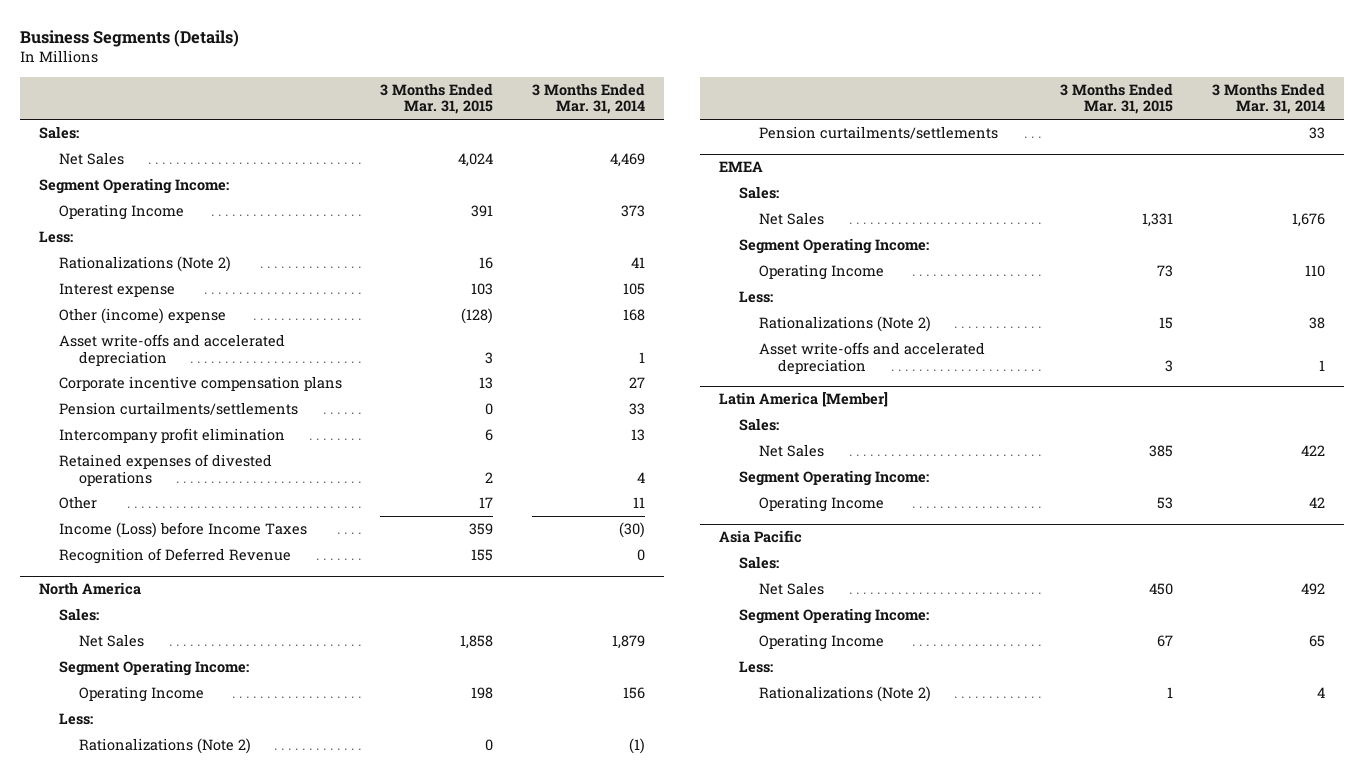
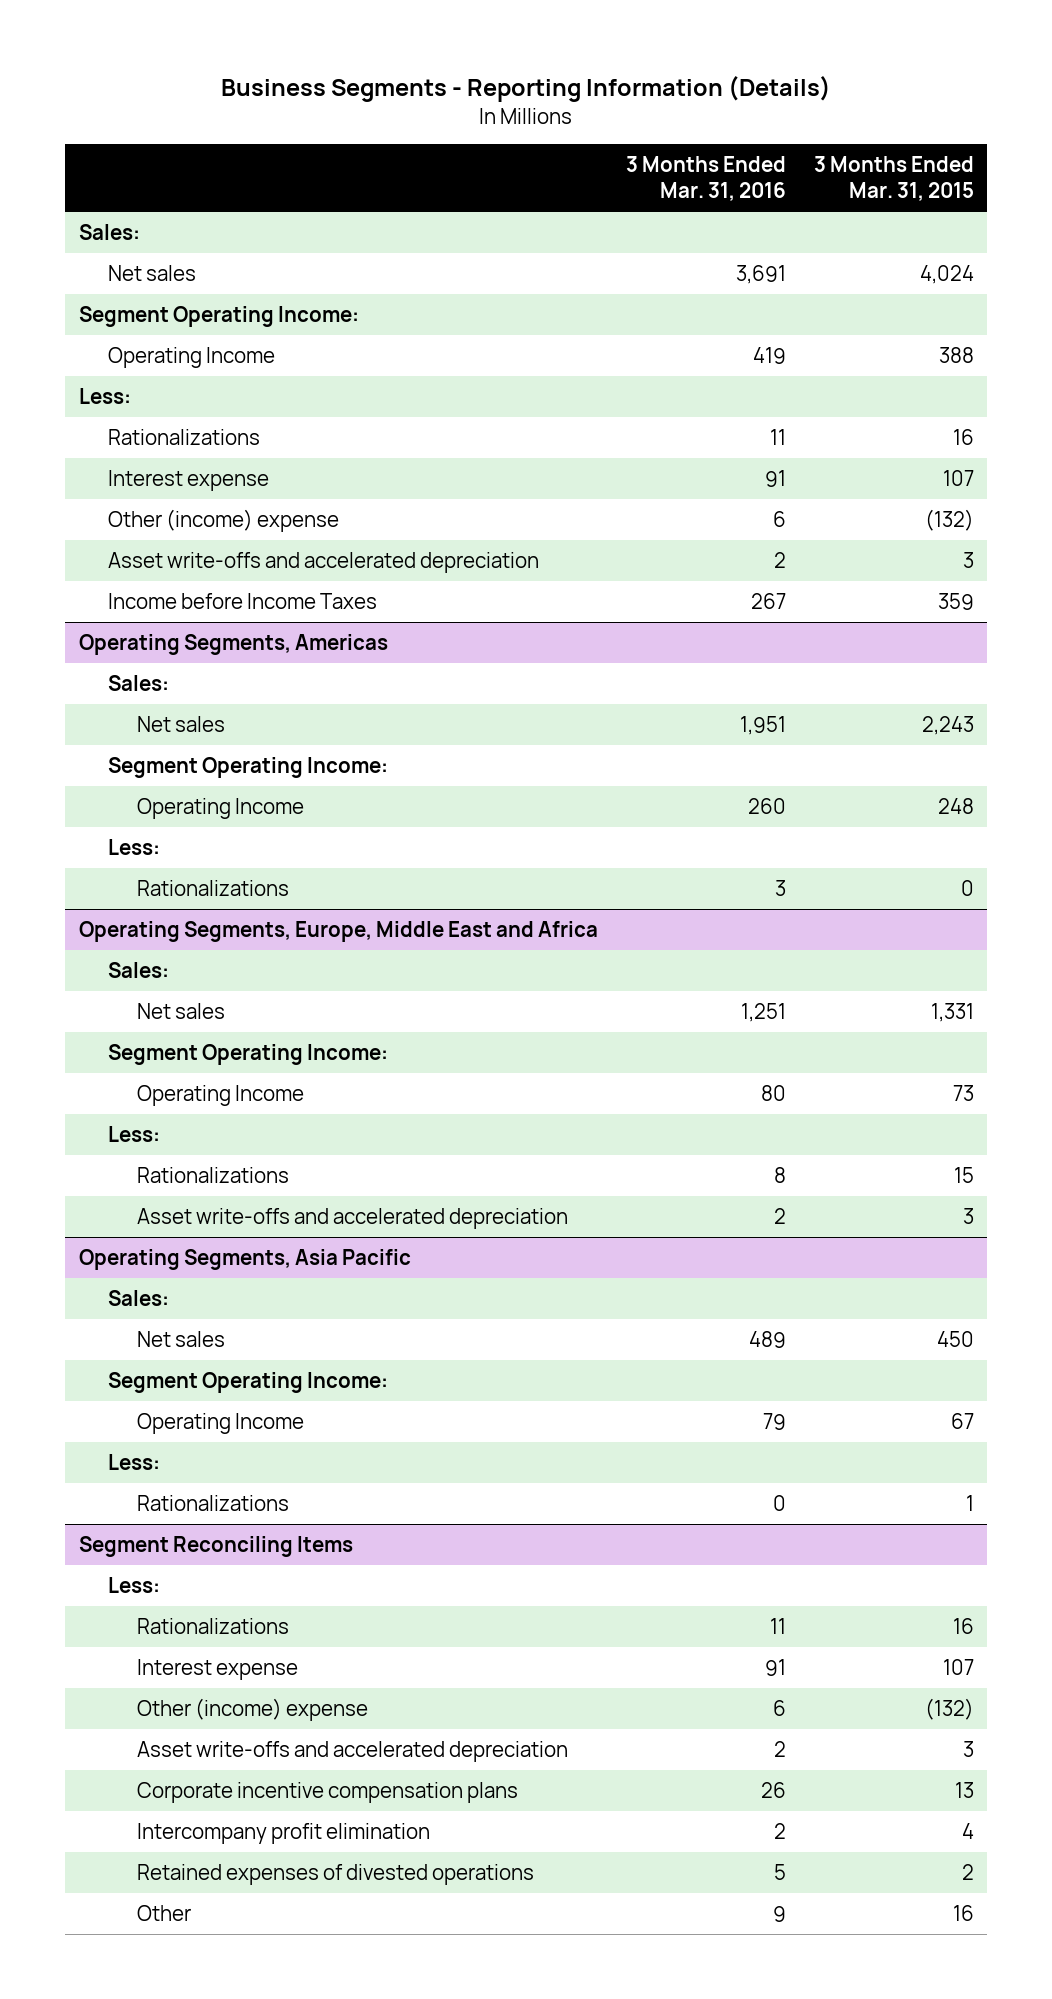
- Business Segments (Details)
+ Business Segments - Reporting Information (Details)
- | 3 Months Ended Mar. 31, 2015 | 3 Months Ended Mar. 31, 2014
+ | 3 Months Ended Mar. 31, 2016 | 3 Months Ended Mar. 31, 2015
- Net Sales | 4,024 | 4,469
+ Net sales | 3,691 | 4,024
- Operating Income | 391 | 373
+ Operating Income | 419 | 388
- Rationalizations (Note 2) | 16 | 41
- Interest expense | 103 | 105
- Other (income) expense | (128) | 168
+ Rationalizations | 11 | 16
+ Interest expense | 91 | 107
+ Other (income) expense | 6 | (132)
- Corporate incentive compensation plans | 13 | 27
- Pension curtailments/settlements | 0 | 33
- Intercompany profit elimination | 6 | 13
- Retained expenses of divested operations | 2 | 4
- Other | 17 | 11
- Income (Loss) before Income Taxes | 359 | (30)
- Recognition of Deferred Revenue | 155 | 0
- North America
+ Income before Income Taxes | 267 | 359
+ Operating Segments, Americas
- Net Sales | 1,858 | 1,879
+ Net sales | 1,951 | 2,243
- Operating Income | 198 | 156
+ Operating Income | 260 | 248
- Rationalizations (Note 2) | 0 | (1)
- Pension curtailments/settlements | | 33
- EMEA
+ Rationalizations | 3 | 0
+ Operating Segments, Europe, Middle East and Africa
- Net Sales | 1,331 | 1,676
+ Net sales | 1,251 | 1,331
- Rationalizations (Note 2) | 15 | 38
+ Rationalizations | 8 | 15
- Latin America [Member]
- Sales:
- Net Sales | 385 | 422
- Segment Operating Income:
- Operating Income | 53 | 42
- Asia Pacific
+ Operating Segments, Asia Pacific
- Net Sales | 450 | 492
+ Net sales | 489 | 450
- Rationalizations (Note 2) | 1 | 4
+ Rationalizations | 0 | 1
+ Segment Reconciling Items
+ Less:
+ Rationalizations | 11 | 16
+ Interest expense | 91 | 107
+ Other (income) expense | 6 | (132)
+ Asset write-offs and accelerated depreciation | 2 | 3
+ Corporate incentive compensation plans | 26 | 13
+ Intercompany profit elimination | 2 | 4
+ Retained expenses of divested operations | 5 | 2
+ Other | 9 | 16

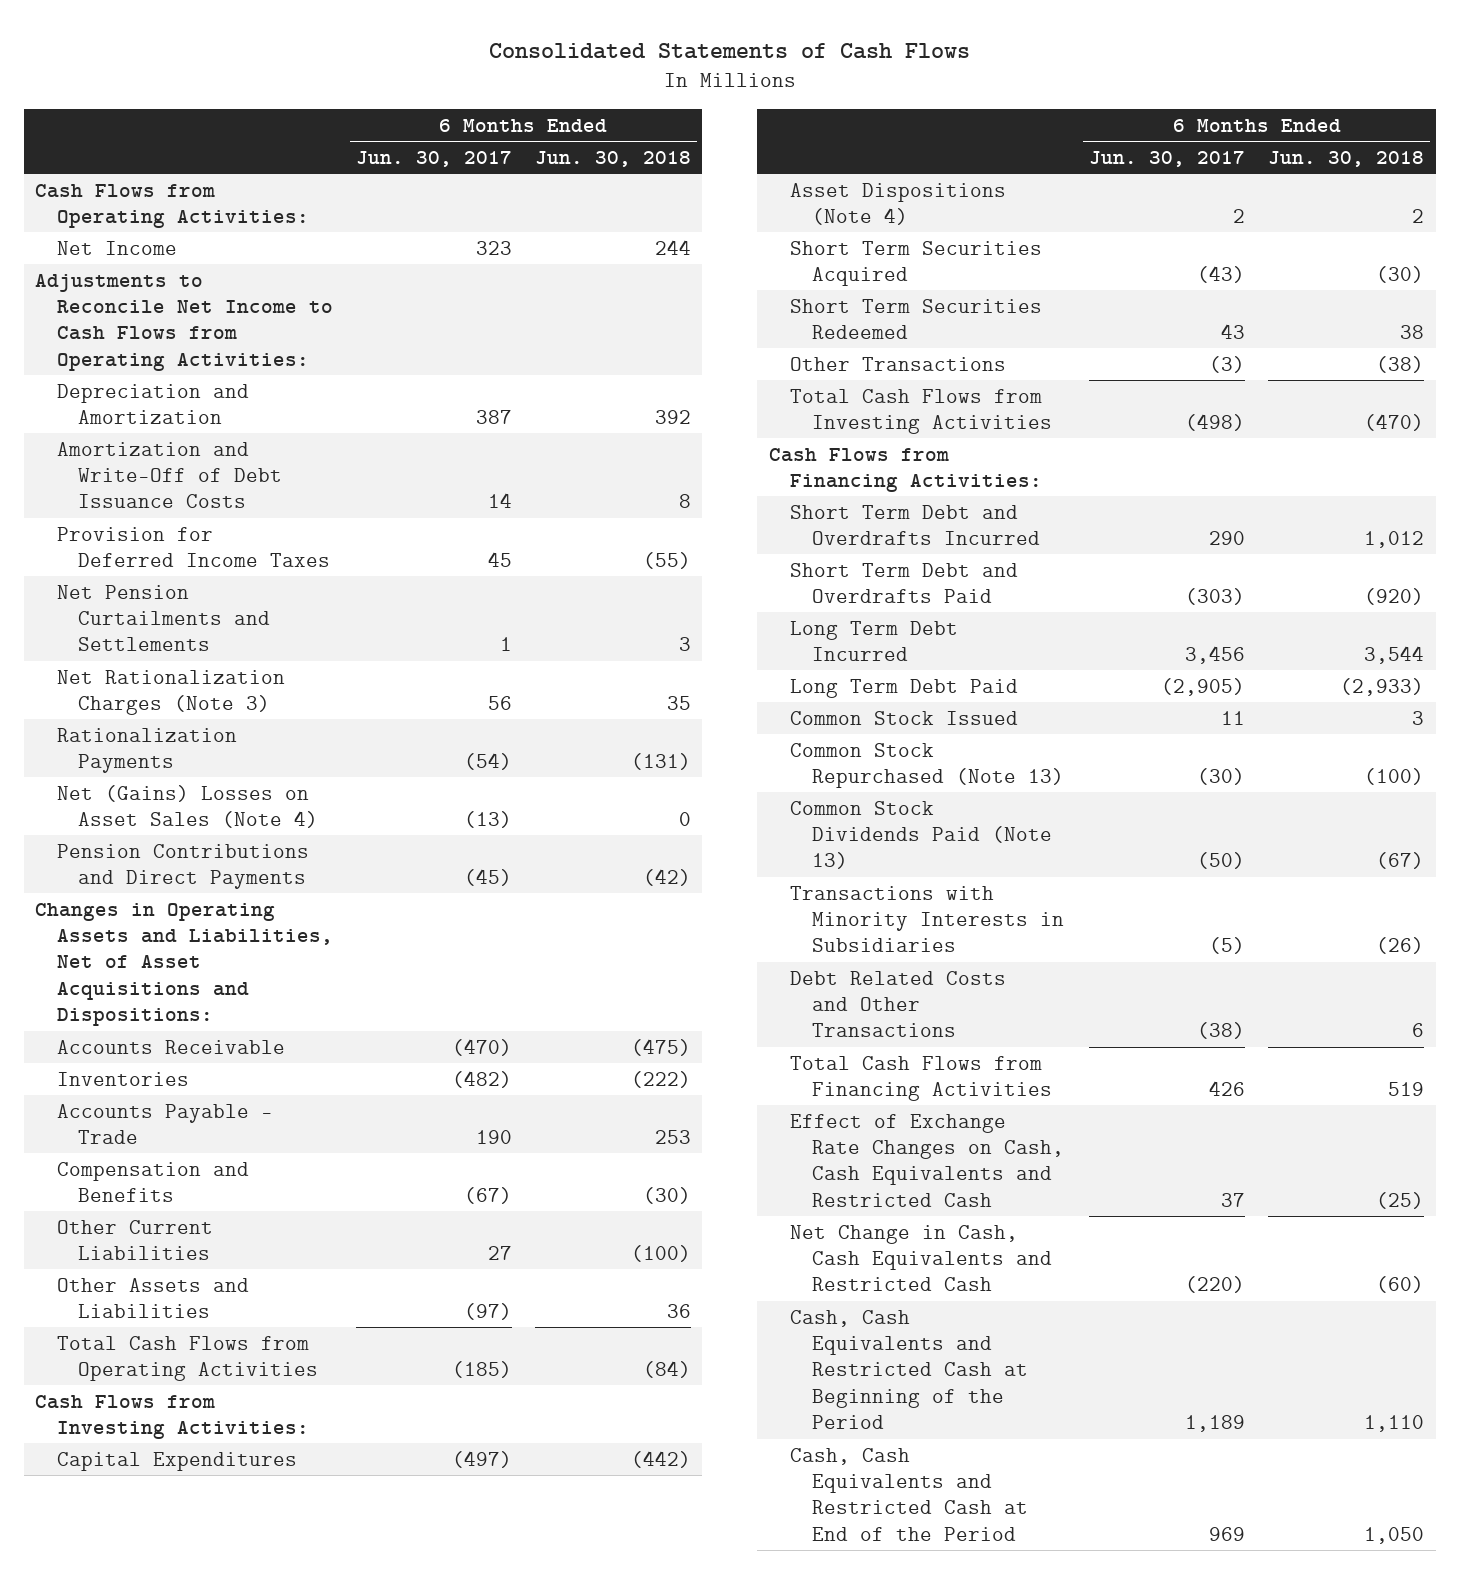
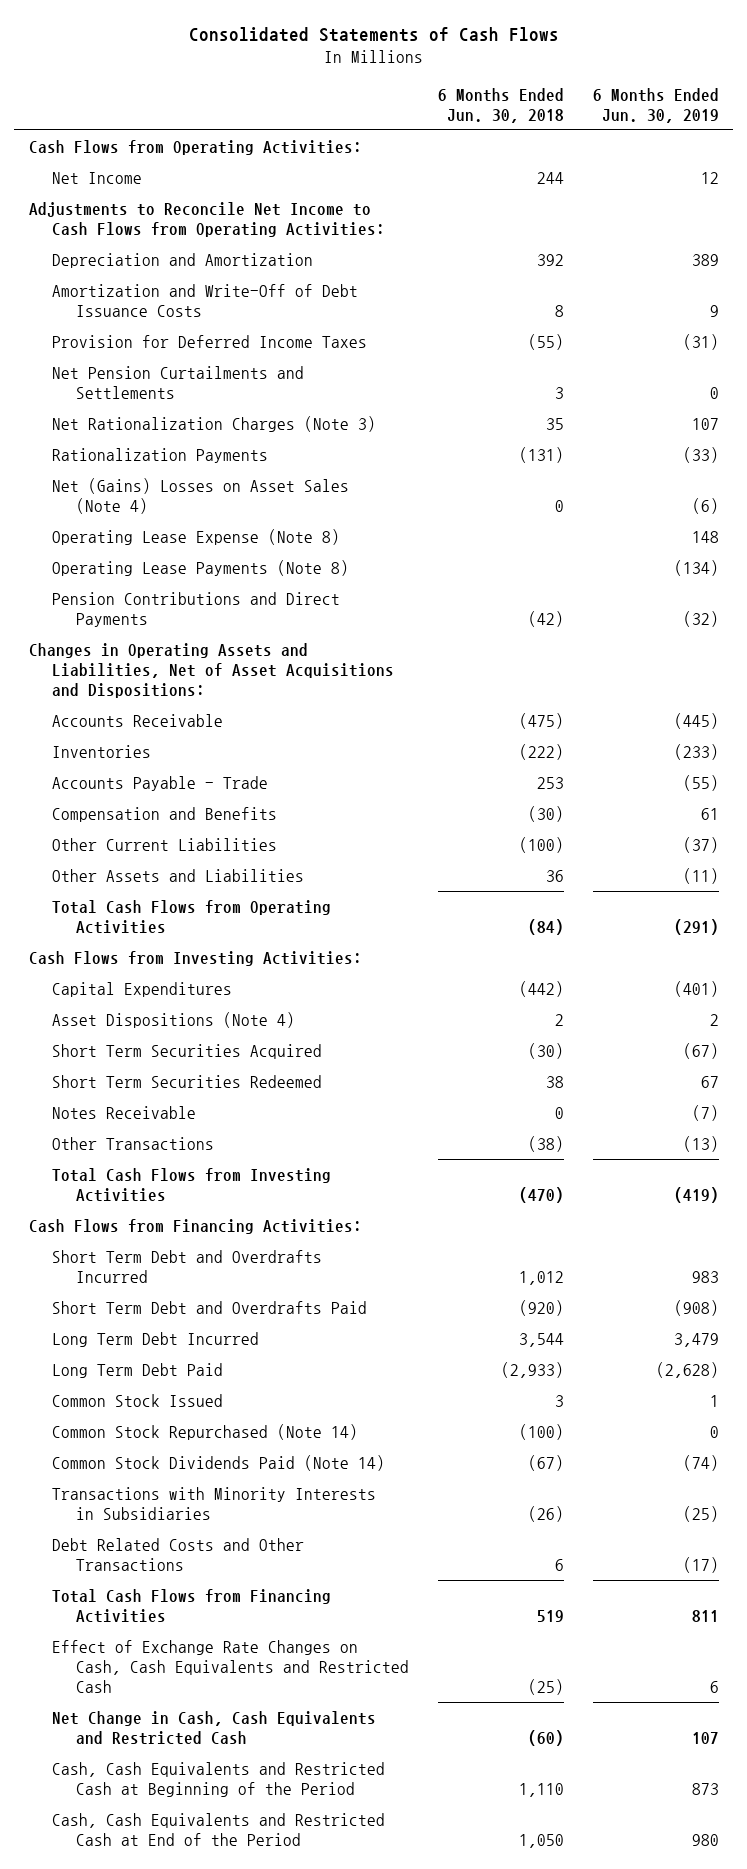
- | 6 Months Ended Jun. 30, 2017 | 6 Months Ended Jun. 30, 2018
+ | 6 Months Ended Jun. 30, 2018 | 6 Months Ended Jun. 30, 2019
+ Operating Lease Expense (Note 8) | | 148
+ Operating Lease Payments (Note 8) | | (134)
+ Notes Receivable | 0 | (7)
- Common Stock Repurchased (Note 13) | (30) | (100)
- Common Stock Dividends Paid (Note 13) | (50) | (67)
+ Common Stock Repurchased (Note 14) | (100) | 0
+ Common Stock Dividends Paid (Note 14) | (67) | (74)

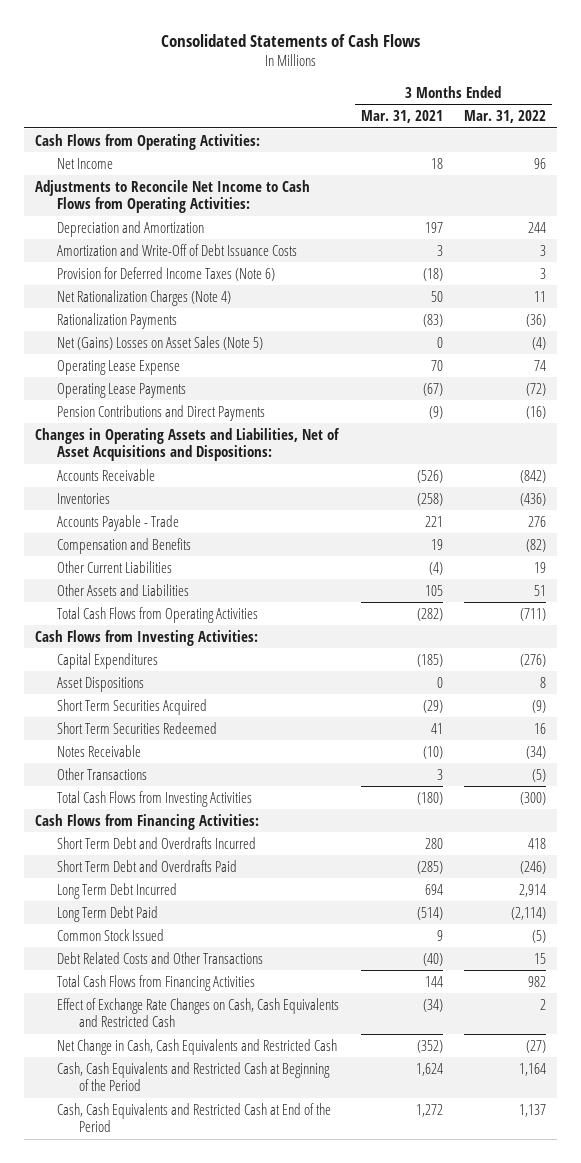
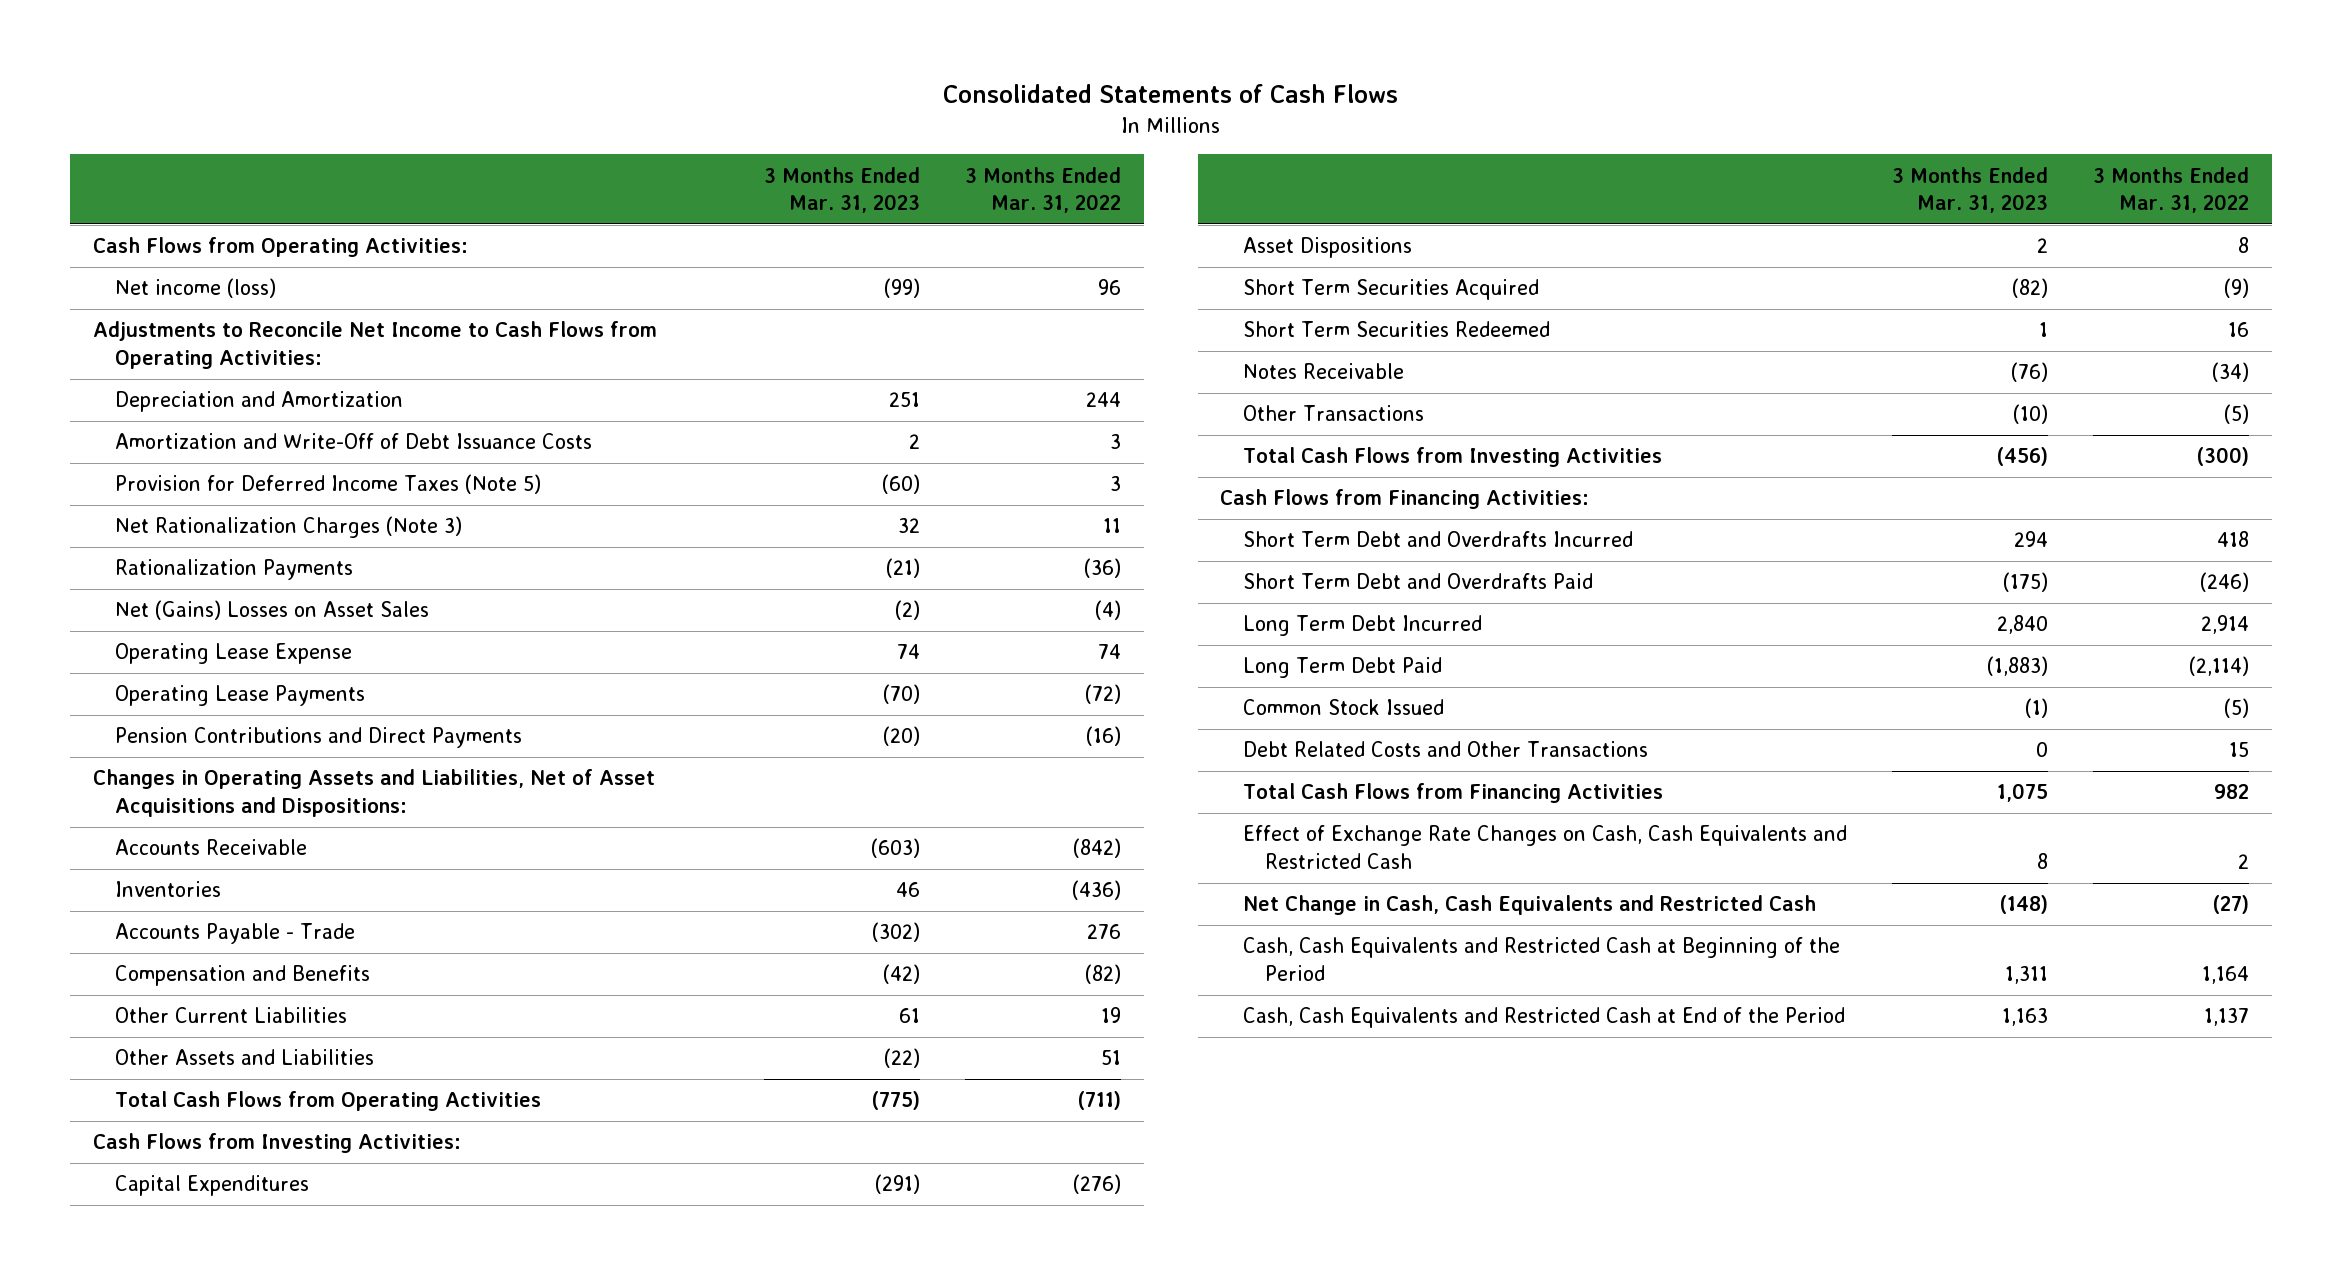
- | 3 Months Ended Mar. 31, 2021 | 3 Months Ended Mar. 31, 2022
+ | 3 Months Ended Mar. 31, 2023 | 3 Months Ended Mar. 31, 2022
- Net Income | 18 | 96
+ Net income (loss) | (99) | 96
- Provision for Deferred Income Taxes (Note 6) | (18) | 3
- Net Rationalization Charges (Note 4) | 50 | 11
+ Provision for Deferred Income Taxes (Note 5) | (60) | 3
+ Net Rationalization Charges (Note 3) | 32 | 11
- Net (Gains) Losses on Asset Sales (Note 5) | 0 | (4)
+ Net (Gains) Losses on Asset Sales | (2) | (4)

